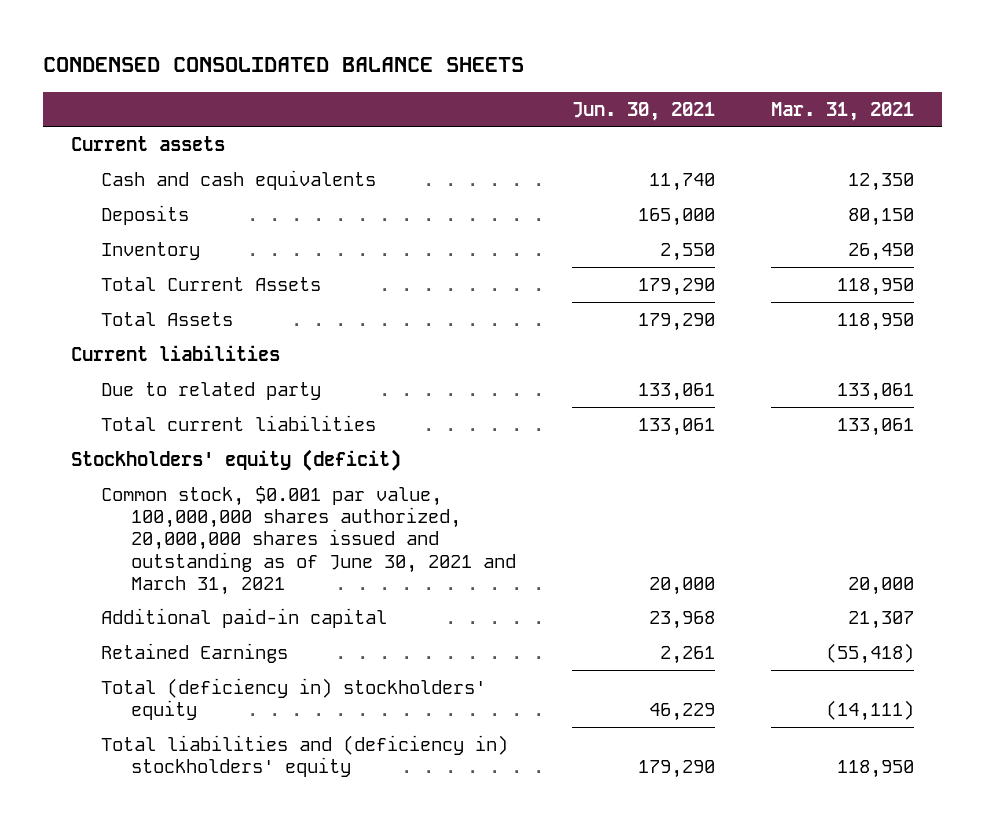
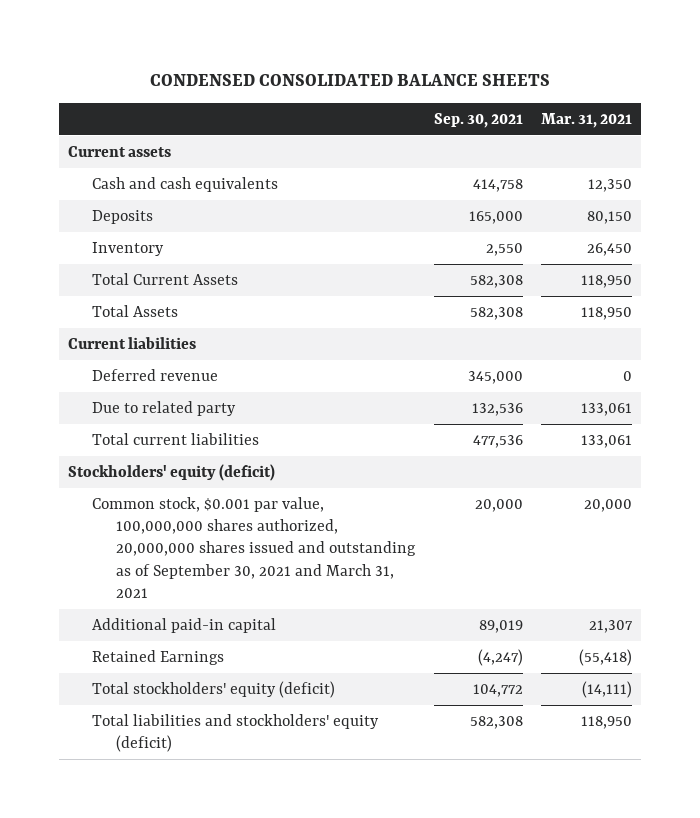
- | Jun. 30, 2021 | Mar. 31, 2021
+ | Sep. 30, 2021 | Mar. 31, 2021
+ Deferred revenue | 345,000 | 0
- Common stock, $0.001 par value, 100,000,000 shares authorized, 20,000,000 shares issued and outstanding as of June 30, 2021 and March 31, 2021 | 20,000 | 20,000
+ Common stock, $0.001 par value, 100,000,000 shares authorized, 20,000,000 shares issued and outstanding as of September 30, 2021 and March 31, 2021 | 20,000 | 20,000
- Total (deficiency in) stockholders' equity | 46,229 | (14,111)
- Total liabilities and (deficiency in) stockholders' equity | 179,290 | 118,950
+ Total stockholders' equity (deficit) | 104,772 | (14,111)
+ Total liabilities and stockholders' equity (deficit) | 582,308 | 118,950

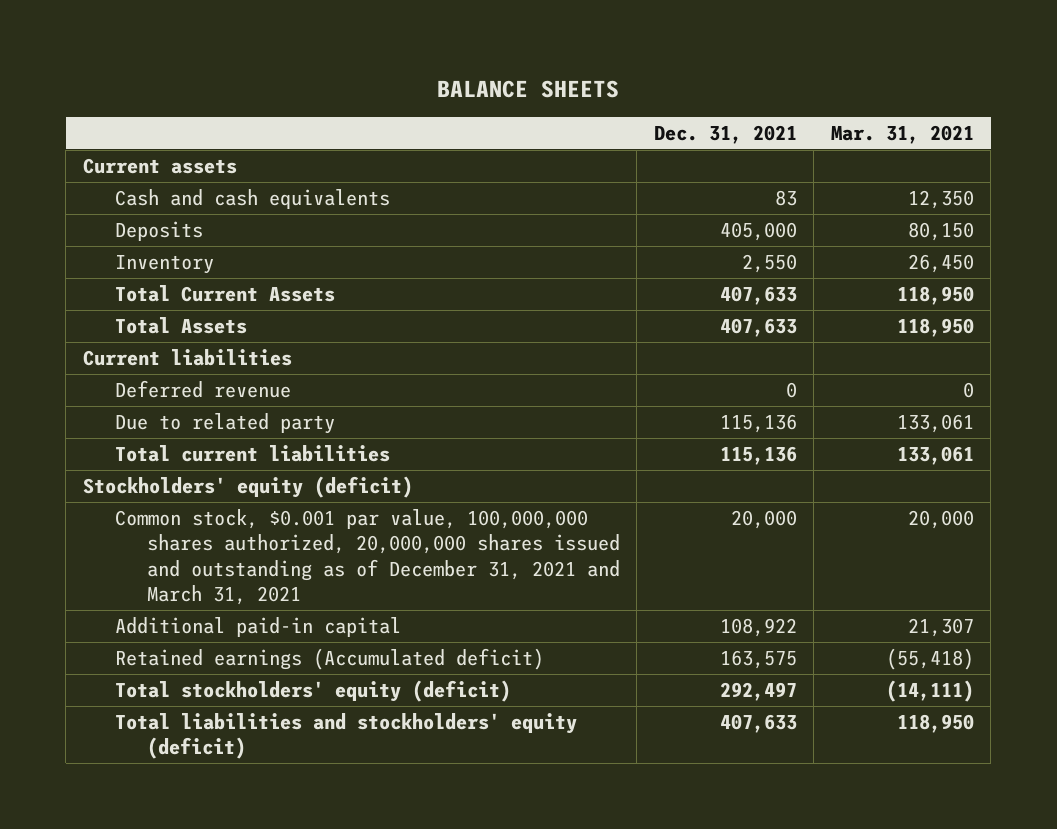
- CONDENSED CONSOLIDATED BALANCE SHEETS
+ BALANCE SHEETS
- | Sep. 30, 2021 | Mar. 31, 2021
+ | Dec. 31, 2021 | Mar. 31, 2021
- Common stock, $0.001 par value, 100,000,000 shares authorized, 20,000,000 shares issued and outstanding as of September 30, 2021 and March 31, 2021 | 20,000 | 20,000
+ Common stock, $0.001 par value, 100,000,000 shares authorized, 20,000,000 shares issued and outstanding as of December 31, 2021 and March 31, 2021 | 20,000 | 20,000
- Retained Earnings | (4,247) | (55,418)
+ Retained earnings (Accumulated deficit) | 163,575 | (55,418)

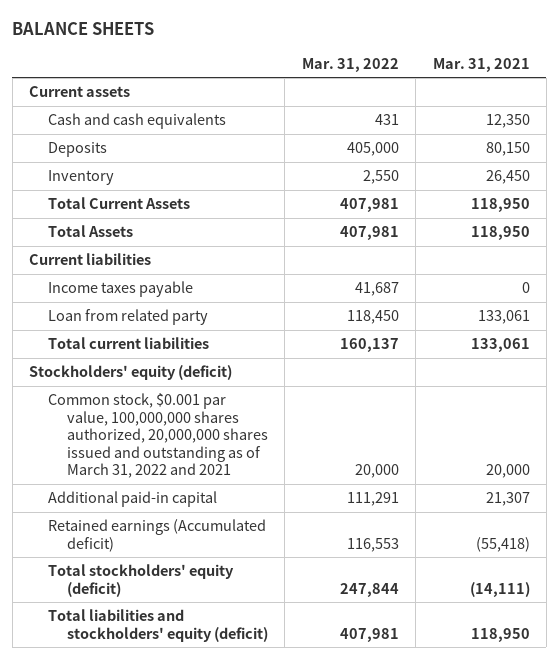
- | Dec. 31, 2021 | Mar. 31, 2021
+ | Mar. 31, 2022 | Mar. 31, 2021
- Deferred revenue | 0 | 0
- Due to related party | 115,136 | 133,061
+ Income taxes payable | 41,687 | 0
+ Loan from related party | 118,450 | 133,061
- Common stock, $0.001 par value, 100,000,000 shares authorized, 20,000,000 shares issued and outstanding as of December 31, 2021 and March 31, 2021 | 20,000 | 20,000
+ Common stock, $0.001 par value, 100,000,000 shares authorized, 20,000,000 shares issued and outstanding as of March 31, 2022 and 2021 | 20,000 | 20,000

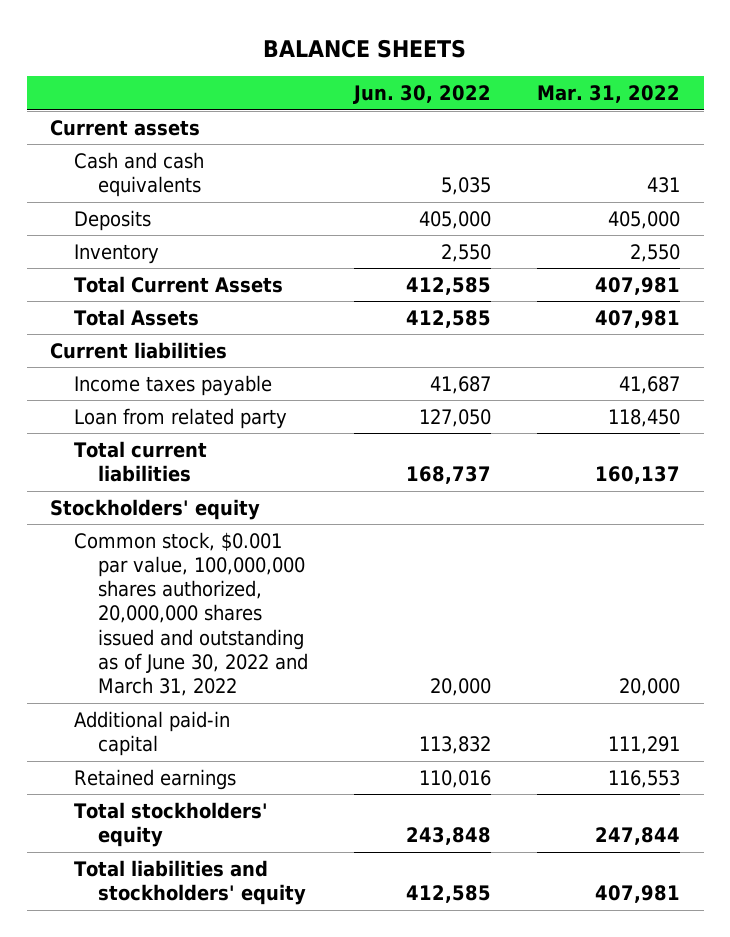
- | Mar. 31, 2022 | Mar. 31, 2021
+ | Jun. 30, 2022 | Mar. 31, 2022
- Stockholders' equity (deficit)
- Common stock, $0.001 par value, 100,000,000 shares authorized, 20,000,000 shares issued and outstanding as of March 31, 2022 and 2021 | 20,000 | 20,000
+ Stockholders' equity
+ Common stock, $0.001 par value, 100,000,000 shares authorized, 20,000,000 shares issued and outstanding as of June 30, 2022 and March 31, 2022 | 20,000 | 20,000
- Retained earnings (Accumulated deficit) | 116,553 | (55,418)
- Total stockholders' equity (deficit) | 247,844 | (14,111)
- Total liabilities and stockholders' equity (deficit) | 407,981 | 118,950
+ Retained earnings | 110,016 | 116,553
+ Total stockholders' equity | 243,848 | 247,844
+ Total liabilities and stockholders' equity | 412,585 | 407,981

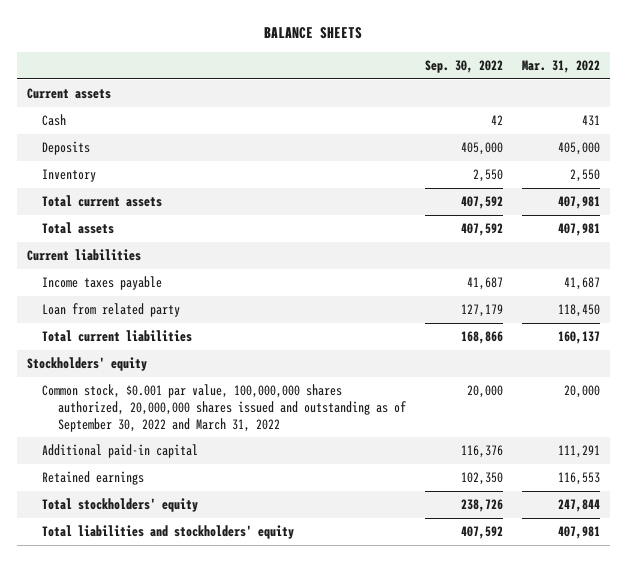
- | Jun. 30, 2022 | Mar. 31, 2022
+ | Sep. 30, 2022 | Mar. 31, 2022
- Cash and cash equivalents | 5,035 | 431
+ Cash | 42 | 431
- Total Current Assets | 412,585 | 407,981
- Total Assets | 412,585 | 407,981
+ Total current assets | 407,592 | 407,981
+ Total assets | 407,592 | 407,981
- Common stock, $0.001 par value, 100,000,000 shares authorized, 20,000,000 shares issued and outstanding as of June 30, 2022 and March 31, 2022 | 20,000 | 20,000
+ Common stock, $0.001 par value, 100,000,000 shares authorized, 20,000,000 shares issued and outstanding as of September 30, 2022 and March 31, 2022 | 20,000 | 20,000

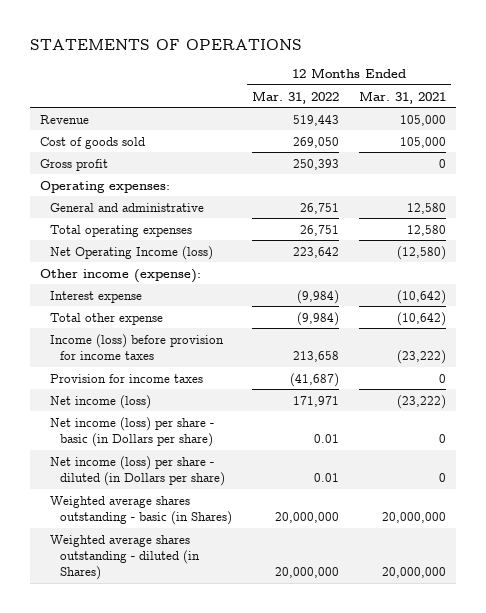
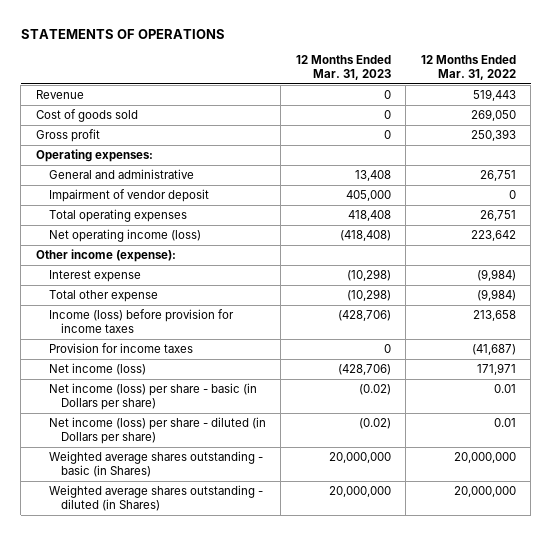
- | 12 Months Ended Mar. 31, 2022 | 12 Months Ended Mar. 31, 2021
+ | 12 Months Ended Mar. 31, 2023 | 12 Months Ended Mar. 31, 2022
+ Impairment of vendor deposit | 405,000 | 0
- Net Operating Income (loss) | 223,642 | (12,580)
+ Net operating income (loss) | (418,408) | 223,642

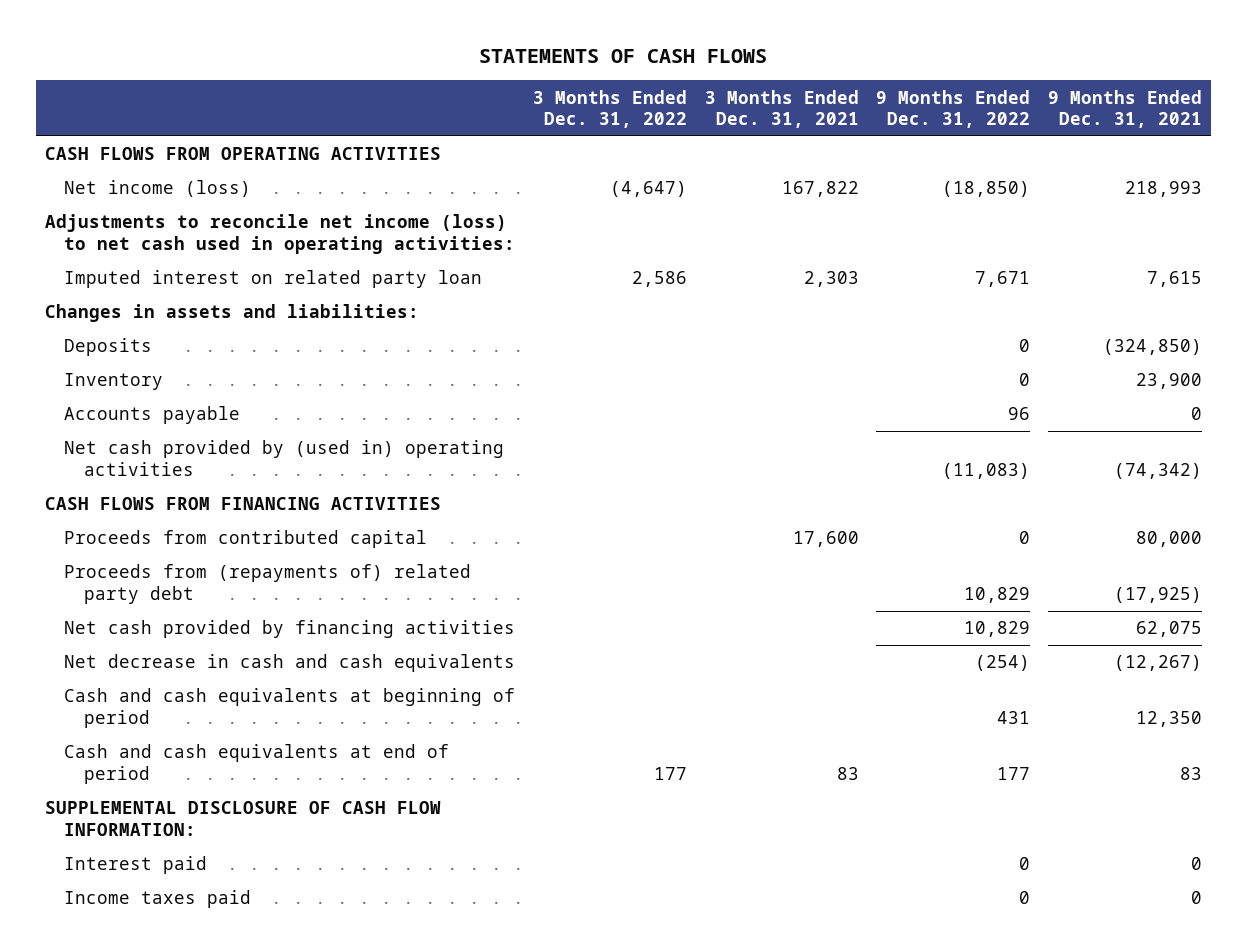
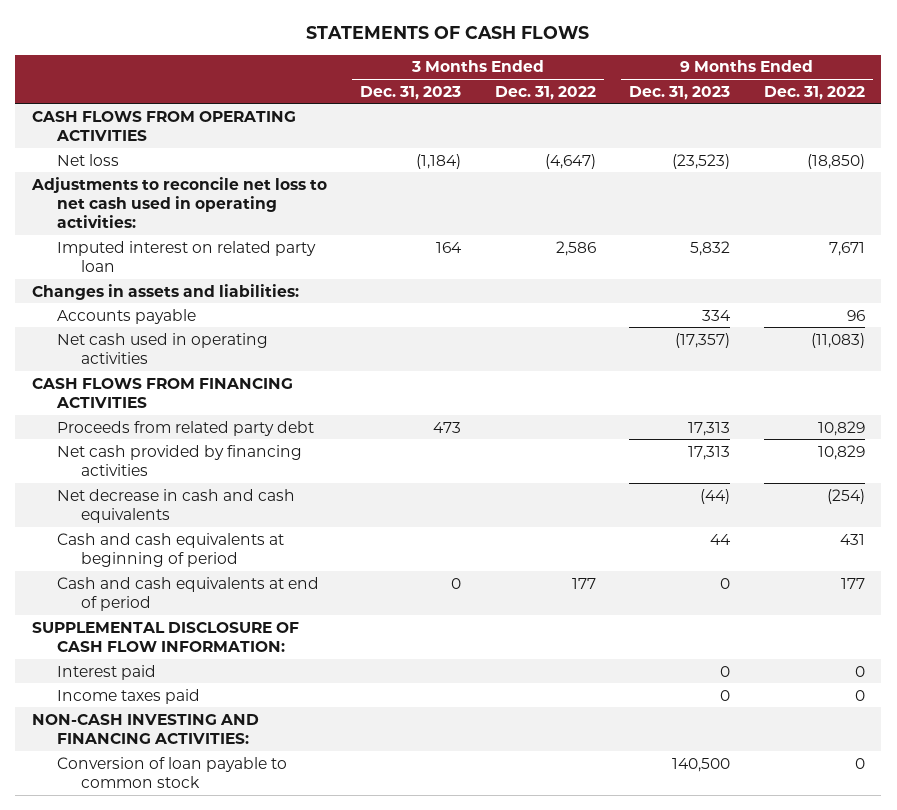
- | 3 Months Ended Dec. 31, 2022 | 3 Months Ended Dec. 31, 2021 | 9 Months Ended Dec. 31, 2022 | 9 Months Ended Dec. 31, 2021
+ | 3 Months Ended Dec. 31, 2023 | 3 Months Ended Dec. 31, 2022 | 9 Months Ended Dec. 31, 2023 | 9 Months Ended Dec. 31, 2022
- Net income (loss) | (4,647) | 167,822 | (18,850) | 218,993
- Adjustments to reconcile net income (loss) to net cash used in operating activities:
+ Net loss | (1,184) | (4,647) | (23,523) | (18,850)
+ Adjustments to reconcile net loss to net cash used in operating activities:
- Deposits | | | 0 | (324,850)
- Inventory | | | 0 | 23,900
- Net cash provided by (used in) operating activities | | | (11,083) | (74,342)
+ Net cash used in operating activities | | | (17,357) | (11,083)
- Proceeds from contributed capital | | 17,600 | 0 | 80,000
- Proceeds from (repayments of) related party debt | | | 10,829 | (17,925)
+ Proceeds from related party debt | 473 | | 17,313 | 10,829
+ NON-CASH INVESTING AND FINANCING ACTIVITIES:
+ Conversion of loan payable to common stock | | | 140,500 | 0

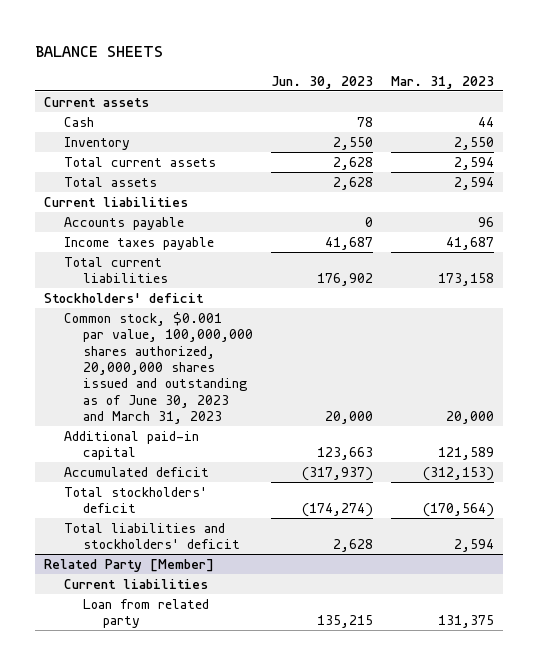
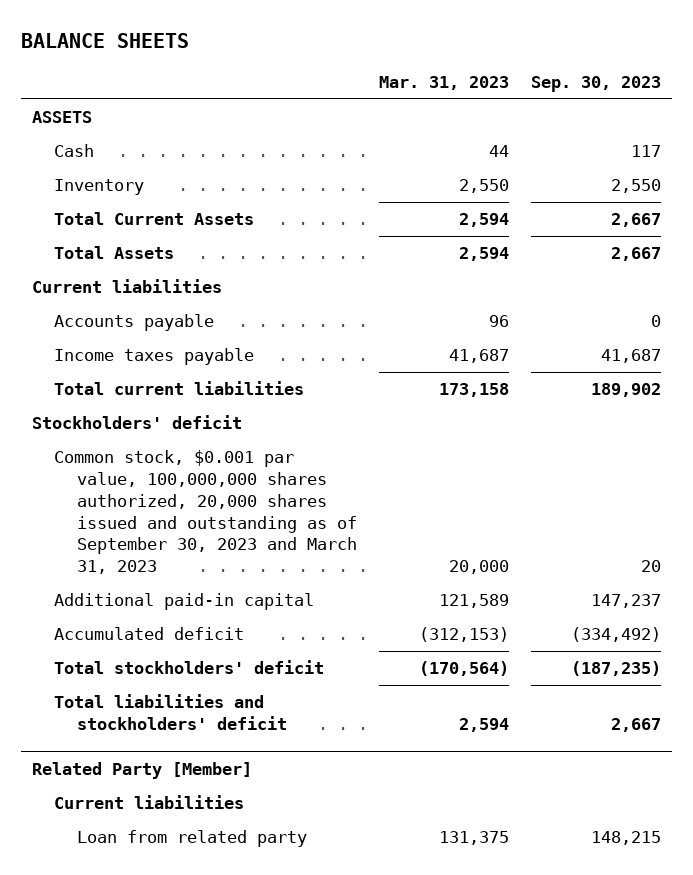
- | Jun. 30, 2023 | Mar. 31, 2023
+ | Mar. 31, 2023 | Sep. 30, 2023
- Current assets
+ ASSETS
- Total current assets | 2,628 | 2,594
- Total assets | 2,628 | 2,594
+ Total Current Assets | 2,594 | 2,667
+ Total Assets | 2,594 | 2,667
- Common stock, $0.001 par value, 100,000,000 shares authorized, 20,000,000 shares issued and outstanding as of June 30, 2023 and March 31, 2023 | 20,000 | 20,000
+ Common stock, $0.001 par value, 100,000,000 shares authorized, 20,000 shares issued and outstanding as of September 30, 2023 and March 31, 2023 | 20,000 | 20

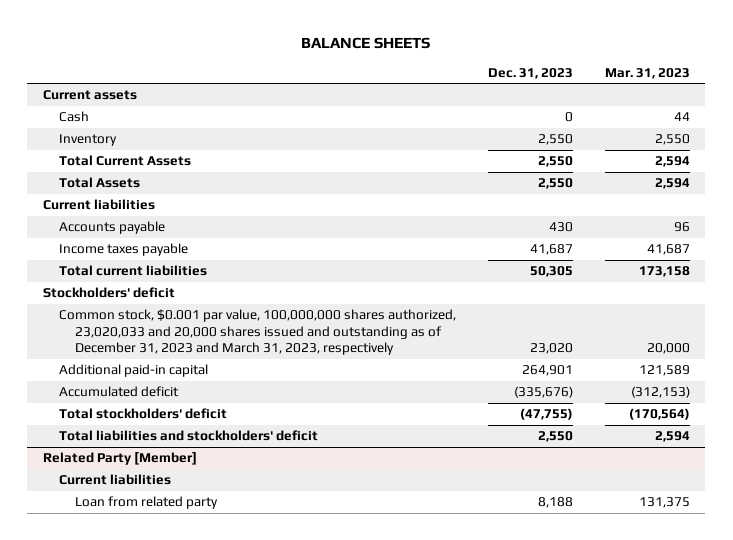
- | Mar. 31, 2023 | Sep. 30, 2023
+ | Dec. 31, 2023 | Mar. 31, 2023
- ASSETS
+ Current assets
- Common stock, $0.001 par value, 100,000,000 shares authorized, 20,000 shares issued and outstanding as of September 30, 2023 and March 31, 2023 | 20,000 | 20
+ Common stock, $0.001 par value, 100,000,000 shares authorized, 23,020,033 and 20,000 shares issued and outstanding as of December 31, 2023 and March 31, 2023, respectively | 23,020 | 20,000

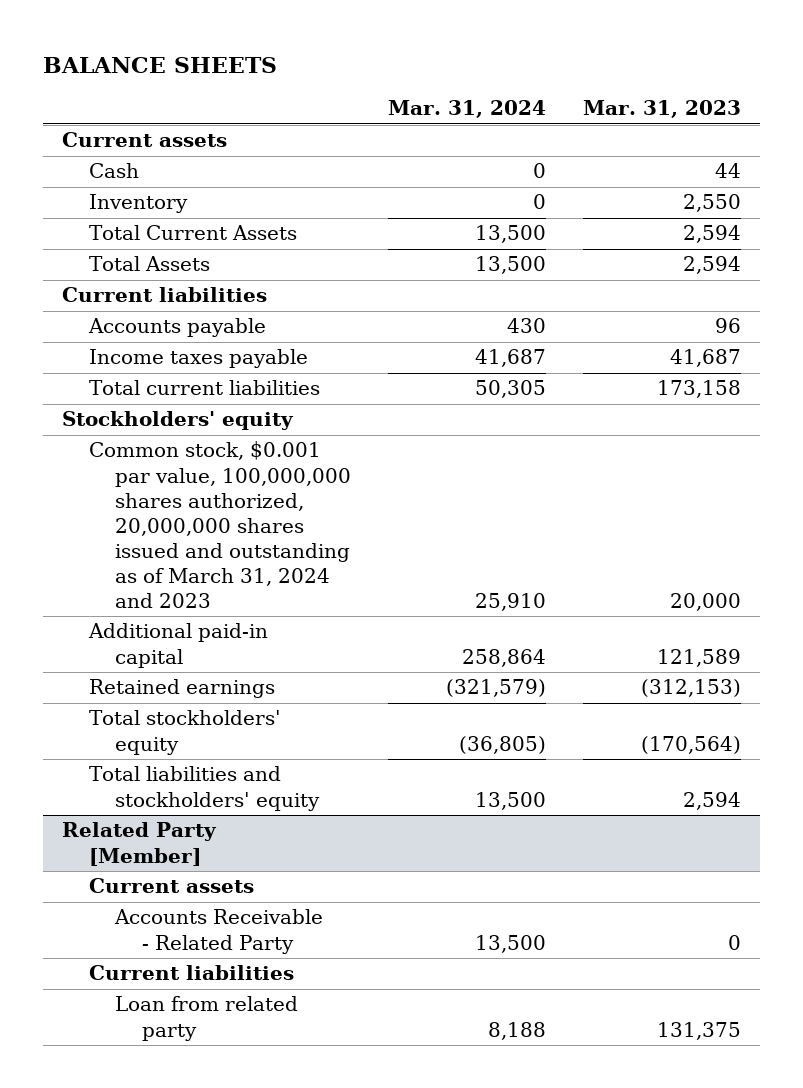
- | Dec. 31, 2023 | Mar. 31, 2023
+ | Mar. 31, 2024 | Mar. 31, 2023
- Stockholders' deficit
- Common stock, $0.001 par value, 100,000,000 shares authorized, 23,020,033 and 20,000 shares issued and outstanding as of December 31, 2023 and March 31, 2023, respectively | 23,020 | 20,000
+ Stockholders' equity
+ Common stock, $0.001 par value, 100,000,000 shares authorized, 20,000,000 shares issued and outstanding as of March 31, 2024 and 2023 | 25,910 | 20,000
- Accumulated deficit | (335,676) | (312,153)
- Total stockholders' deficit | (47,755) | (170,564)
- Total liabilities and stockholders' deficit | 2,550 | 2,594
+ Retained earnings | (321,579) | (312,153)
+ Total stockholders' equity | (36,805) | (170,564)
+ Total liabilities and stockholders' equity | 13,500 | 2,594
@ Related Party [Member]
+ Current assets
+ Accounts Receivable - Related Party | 13,500 | 0

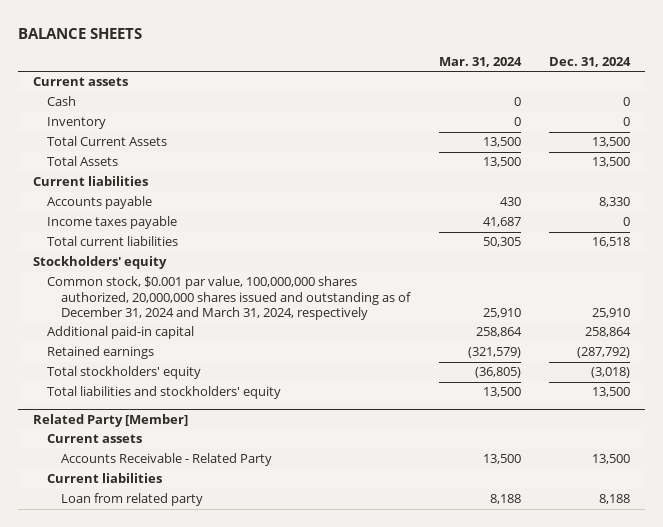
- | Mar. 31, 2024 | Mar. 31, 2023
+ | Mar. 31, 2024 | Dec. 31, 2024
- Common stock, $0.001 par value, 100,000,000 shares authorized, 20,000,000 shares issued and outstanding as of March 31, 2024 and 2023 | 25,910 | 20,000
+ Common stock, $0.001 par value, 100,000,000 shares authorized, 20,000,000 shares issued and outstanding as of December 31, 2024 and March 31, 2024, respectively | 25,910 | 25,910

